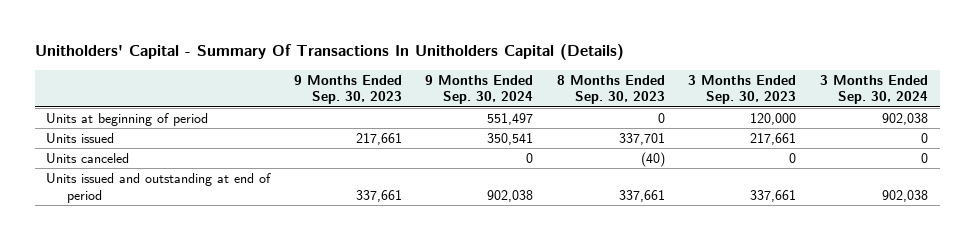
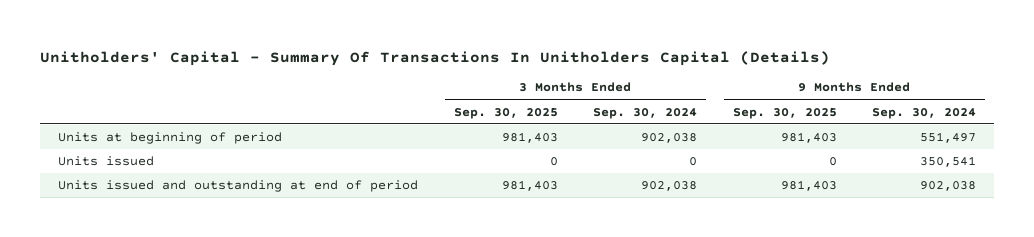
- | 9 Months Ended Sep. 30, 2023 | 9 Months Ended Sep. 30, 2024 | 8 Months Ended Sep. 30, 2023 | 3 Months Ended Sep. 30, 2023 | 3 Months Ended Sep. 30, 2024
+ | 3 Months Ended Sep. 30, 2025 | 3 Months Ended Sep. 30, 2024 | 9 Months Ended Sep. 30, 2025 | 9 Months Ended Sep. 30, 2024
- Units canceled | | 0 | (40) | 0 | 0

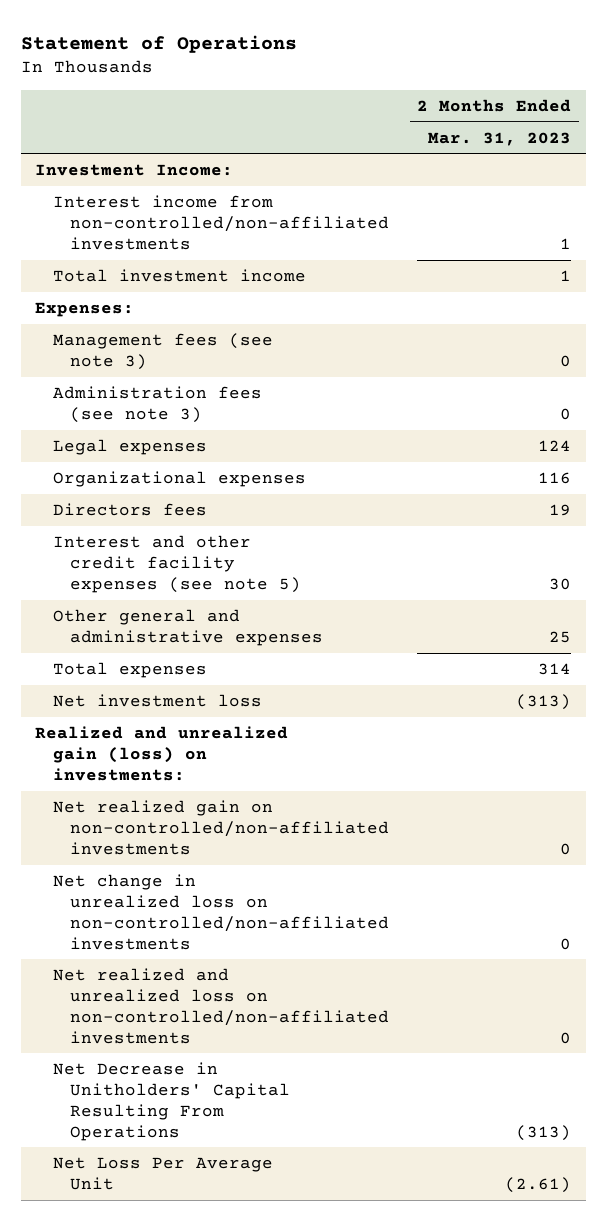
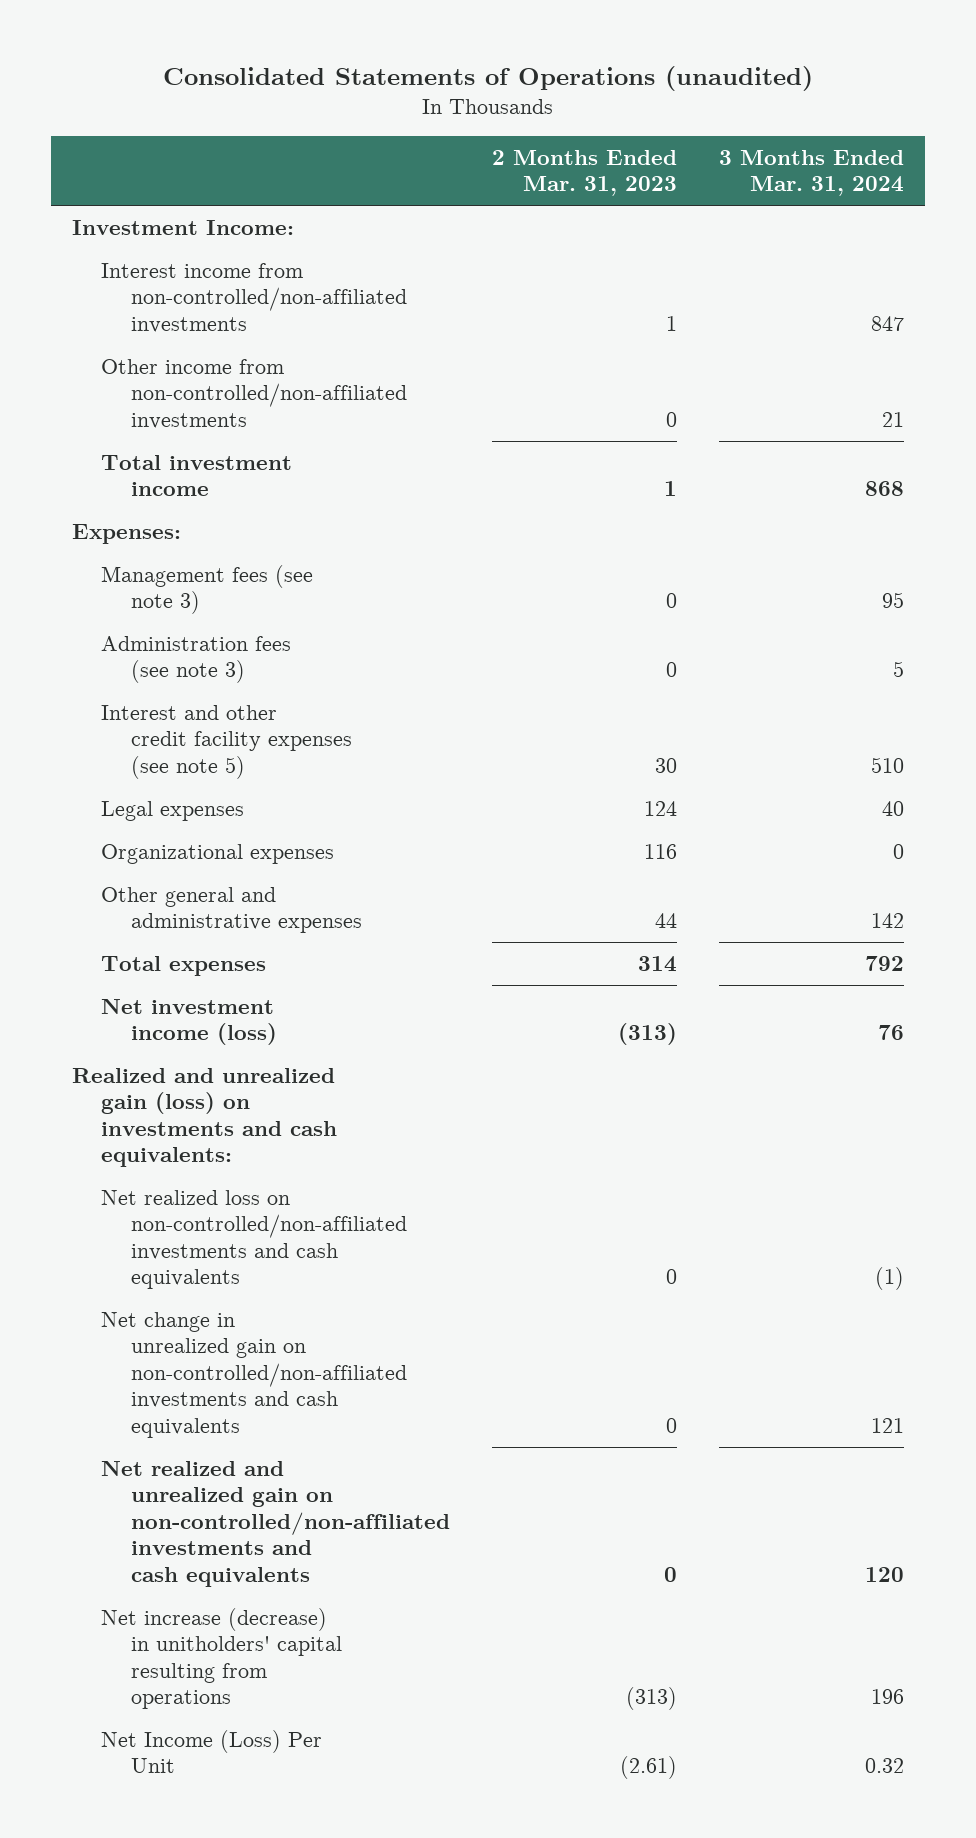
- Statement of Operations
+ Consolidated Statements of Operations (unaudited)
- | 2 Months Ended Mar. 31, 2023
+ | 2 Months Ended Mar. 31, 2023 | 3 Months Ended Mar. 31, 2024
+ Other income from non-controlled/non-affiliated investments | 0 | 21
moved up: Interest and other credit facility expenses (see note 5) | 30 | 510
- Directors fees | 19
- Other general and administrative expenses | 25
+ Other general and administrative expenses | 44 | 142
- Net investment loss | (313)
- Realized and unrealized gain (loss) on investments:
- Net realized gain on non-controlled/non-affiliated investments | 0
- Net change in unrealized loss on non-controlled/non-affiliated investments | 0
- Net realized and unrealized loss on non-controlled/non-affiliated investments | 0
- Net Decrease in Unitholders' Capital Resulting From Operations | (313)
- Net Loss Per Average Unit | (2.61)
+ Net investment income (loss) | (313) | 76
+ Realized and unrealized gain (loss) on investments and cash equivalents:
+ Net realized loss on non-controlled/non-affiliated investments and cash equivalents | 0 | (1)
+ Net change in unrealized gain on non-controlled/non-affiliated investments and cash equivalents | 0 | 121
+ Net realized and unrealized gain on non-controlled/non-affiliated investments and cash equivalents | 0 | 120
+ Net increase (decrease) in unitholders' capital resulting from operations | (313) | 196
+ Net Income (Loss) Per Unit | (2.61) | 0.32

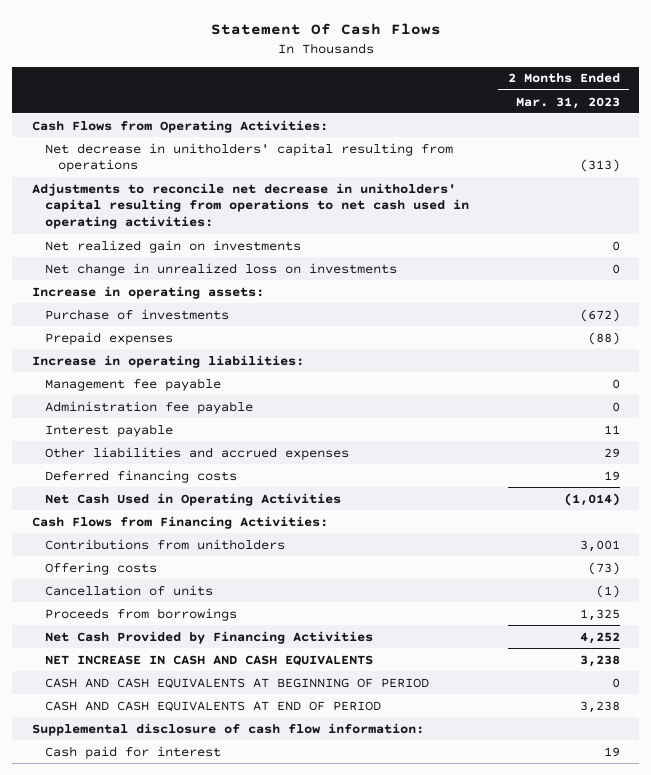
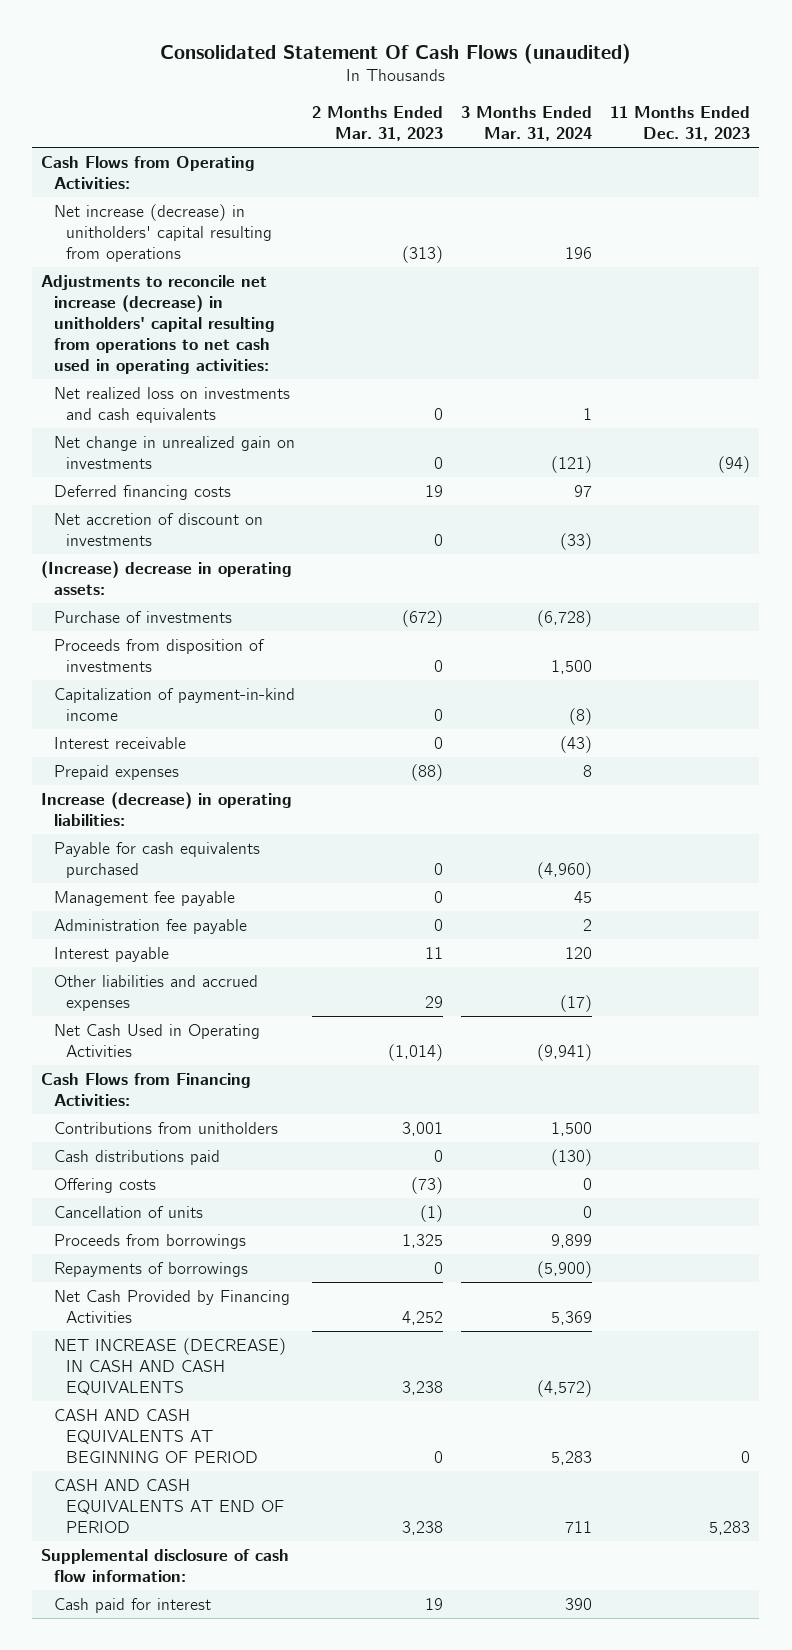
- Statement Of Cash Flows
+ Consolidated Statement Of Cash Flows (unaudited)
- | 2 Months Ended Mar. 31, 2023
+ | 2 Months Ended Mar. 31, 2023 | 3 Months Ended Mar. 31, 2024 | 11 Months Ended Dec. 31, 2023
- Net decrease in unitholders' capital resulting from operations | (313)
- Adjustments to reconcile net decrease in unitholders' capital resulting from operations to net cash used in operating activities:
- Net realized gain on investments | 0
- Net change in unrealized loss on investments | 0
- Increase in operating assets:
+ Net increase (decrease) in unitholders' capital resulting from operations | (313) | 196 |
+ Adjustments to reconcile net increase (decrease) in unitholders' capital resulting from operations to net cash used in operating activities:
+ Net realized loss on investments and cash equivalents | 0 | 1 |
+ Net change in unrealized gain on investments | 0 | (121) | (94)
moved up: Deferred financing costs | 19 | 97 |
+ Net accretion of discount on investments | 0 | (33) |
+ (Increase) decrease in operating assets:
+ Proceeds from disposition of investments | 0 | 1,500 |
+ Capitalization of payment-in-kind income | 0 | (8) |
+ Interest receivable | 0 | (43) |
- Increase in operating liabilities:
+ Increase (decrease) in operating liabilities:
+ Payable for cash equivalents purchased | 0 | (4,960) |
+ Cash distributions paid | 0 | (130) |
+ Repayments of borrowings | 0 | (5,900) |
- NET INCREASE IN CASH AND CASH EQUIVALENTS | 3,238
+ NET INCREASE (DECREASE) IN CASH AND CASH EQUIVALENTS | 3,238 | (4,572) |

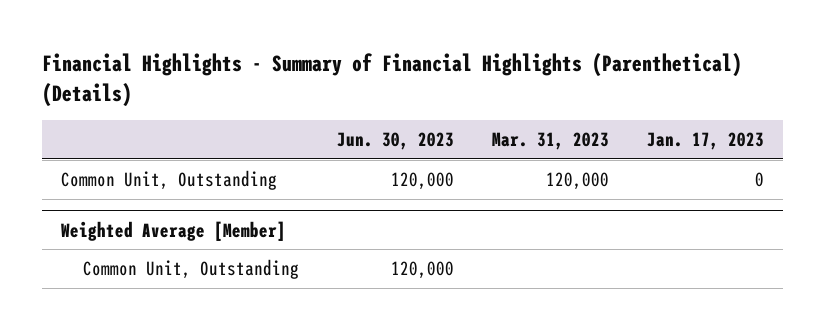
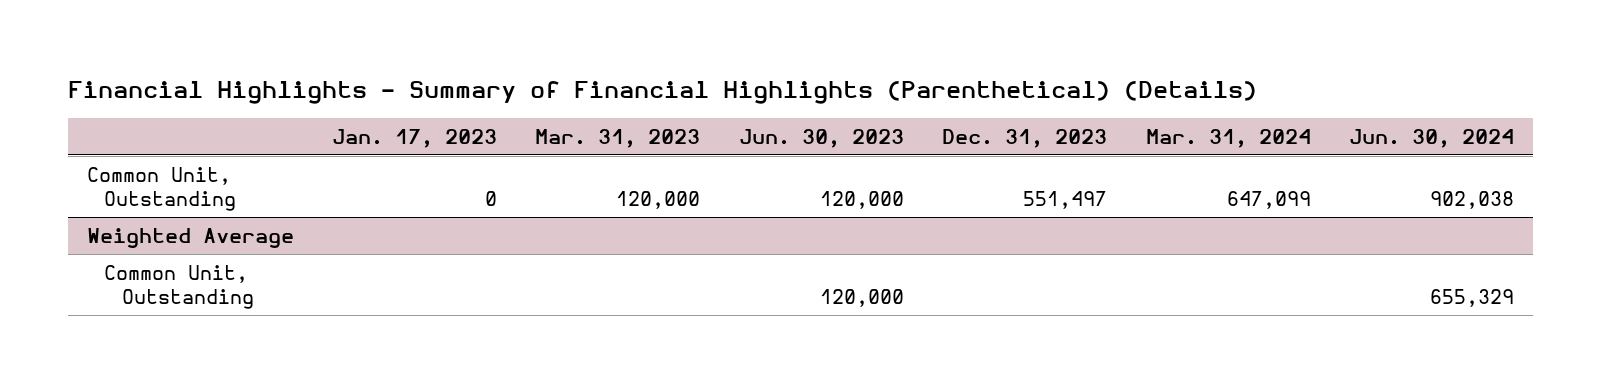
- | Jun. 30, 2023 | Mar. 31, 2023 | Jan. 17, 2023
+ | Jan. 17, 2023 | Mar. 31, 2023 | Jun. 30, 2023 | Dec. 31, 2023 | Mar. 31, 2024 | Jun. 30, 2024
- Weighted Average [Member]
+ Weighted Average

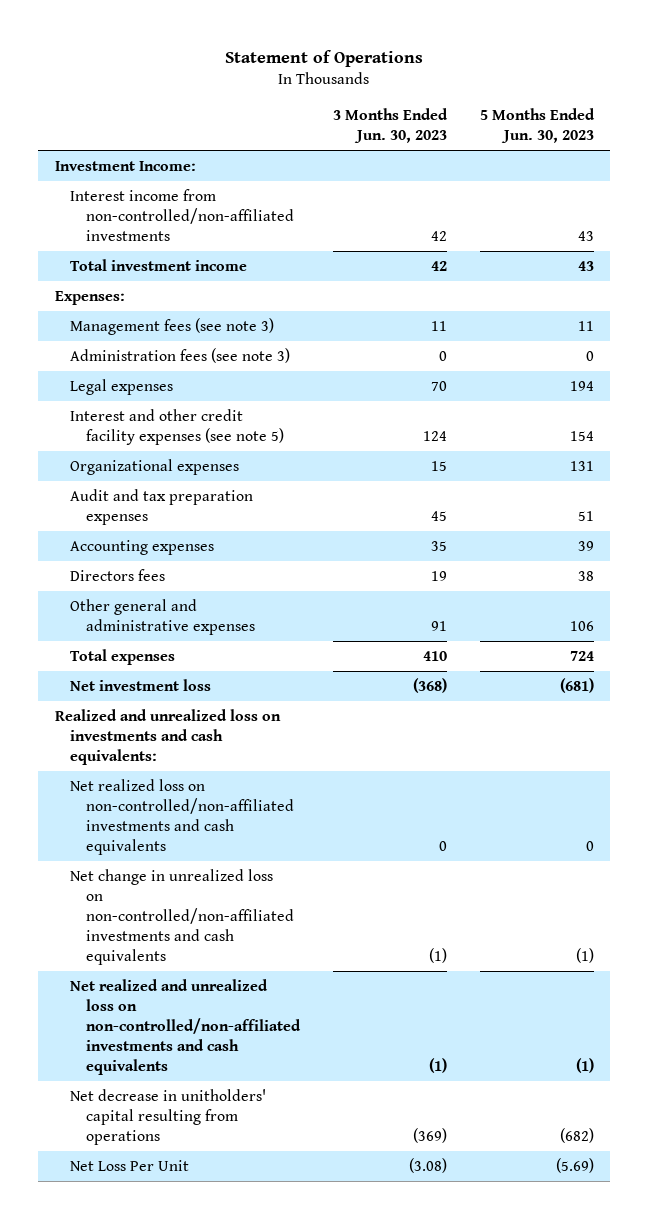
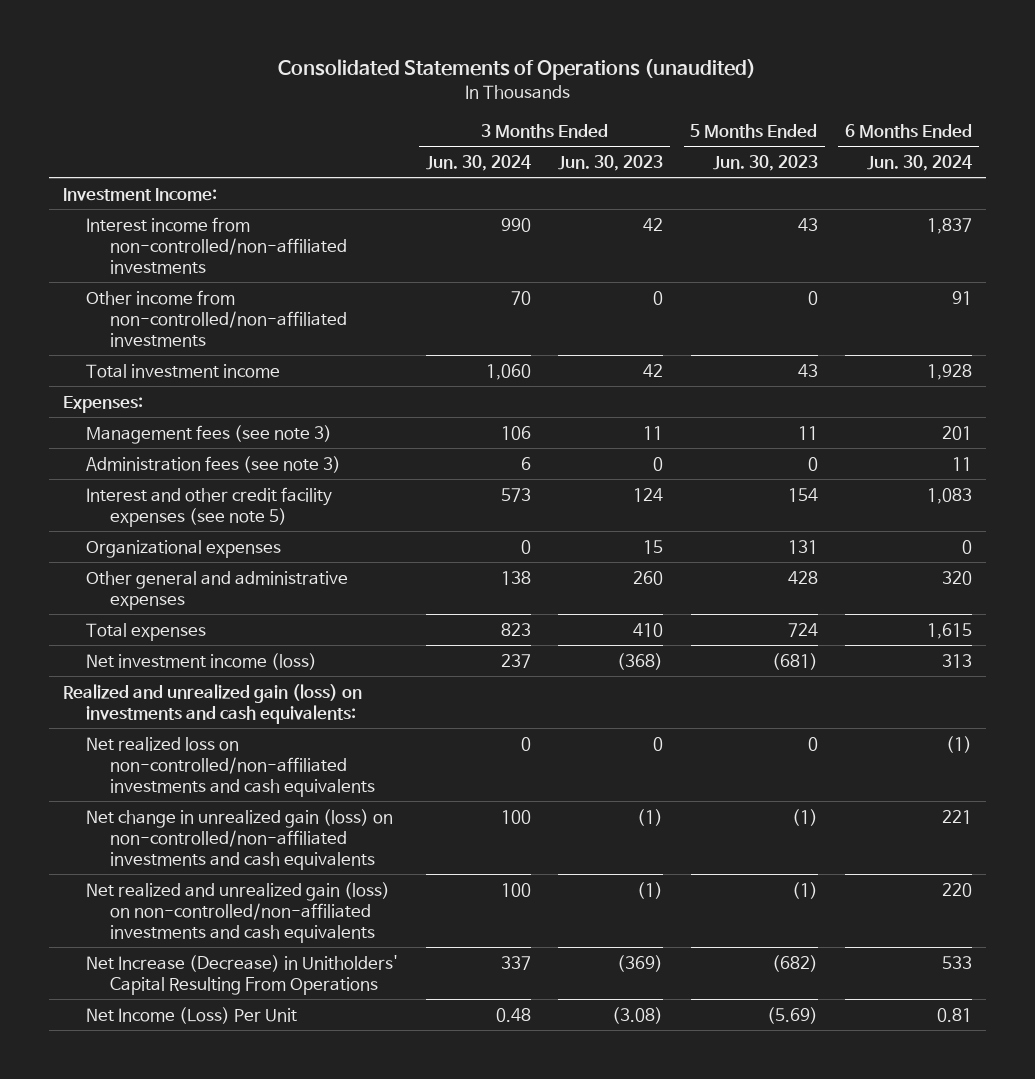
- Statement of Operations
+ Consolidated Statements of Operations (unaudited)
- | 3 Months Ended Jun. 30, 2023 | 5 Months Ended Jun. 30, 2023
+ | 3 Months Ended Jun. 30, 2024 | 3 Months Ended Jun. 30, 2023 | 5 Months Ended Jun. 30, 2023 | 6 Months Ended Jun. 30, 2024
+ Other income from non-controlled/non-affiliated investments | 70 | 0 | 0 | 91
- Legal expenses | 70 | 194
- Audit and tax preparation expenses | 45 | 51
- Accounting expenses | 35 | 39
- Directors fees | 19 | 38
- Other general and administrative expenses | 91 | 106
+ Other general and administrative expenses | 138 | 260 | 428 | 320
- Net investment loss | (368) | (681)
- Realized and unrealized loss on investments and cash equivalents:
+ Net investment income (loss) | 237 | (368) | (681) | 313
+ Realized and unrealized gain (loss) on investments and cash equivalents:
- Net change in unrealized loss on non-controlled/non-affiliated investments and cash equivalents | (1) | (1)
- Net realized and unrealized loss on non-controlled/non-affiliated investments and cash equivalents | (1) | (1)
- Net decrease in unitholders' capital resulting from operations | (369) | (682)
- Net Loss Per Unit | (3.08) | (5.69)
+ Net change in unrealized gain (loss) on non-controlled/non-affiliated investments and cash equivalents | 100 | (1) | (1) | 221
+ Net realized and unrealized gain (loss) on non-controlled/non-affiliated investments and cash equivalents | 100 | (1) | (1) | 220
+ Net Increase (Decrease) in Unitholders' Capital Resulting From Operations | 337 | (369) | (682) | 533
+ Net Income (Loss) Per Unit | 0.48 | (3.08) | (5.69) | 0.81

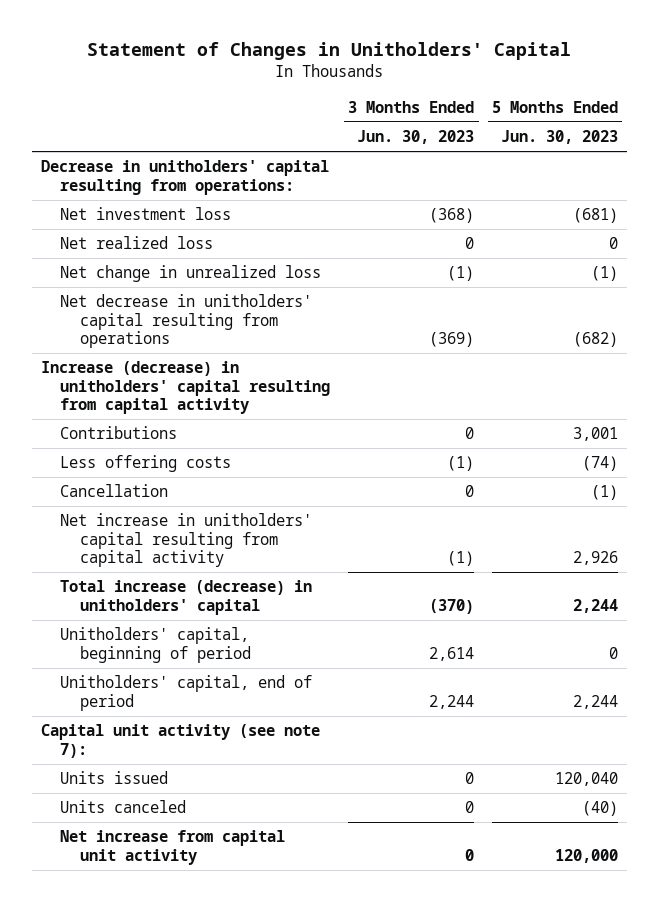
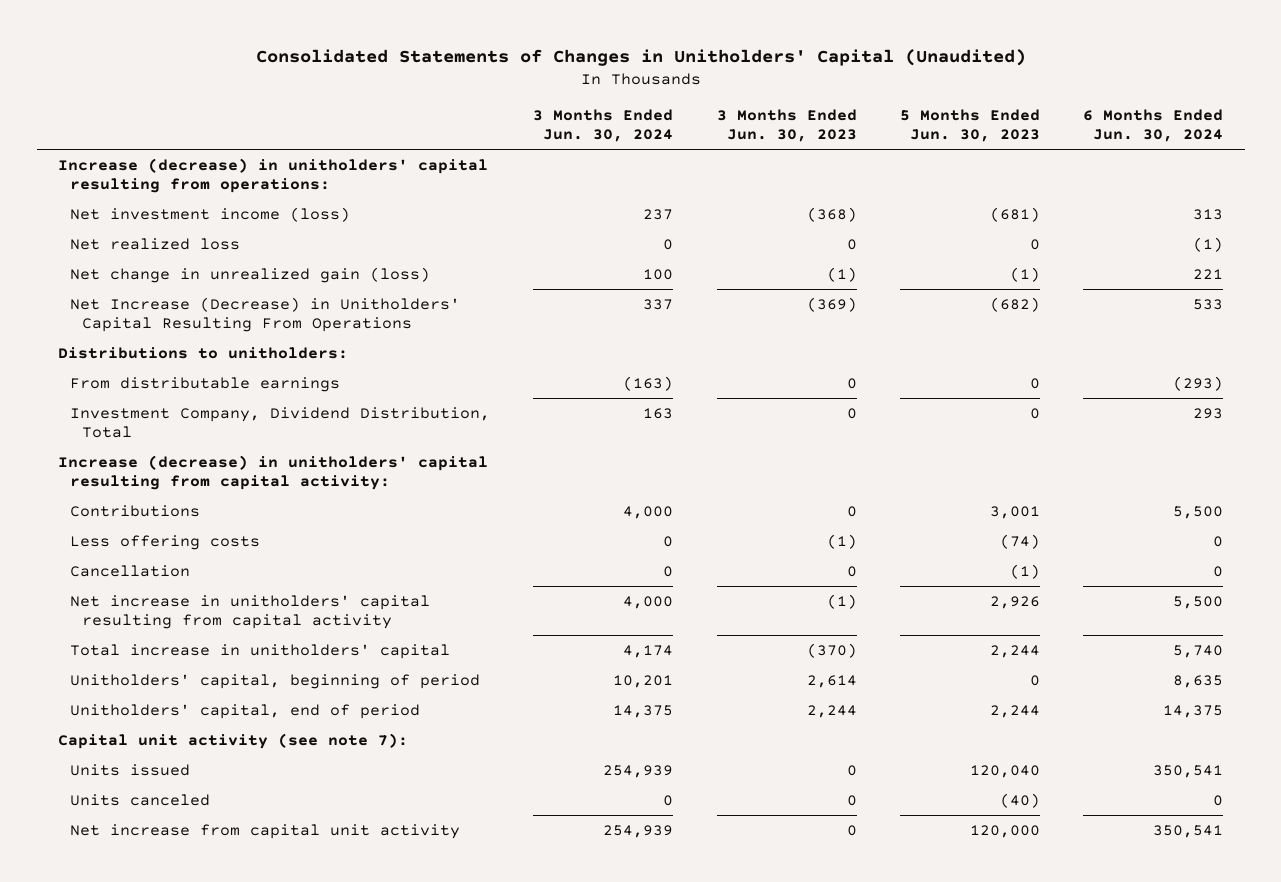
- Statement of Changes in Unitholders' Capital
+ Consolidated Statements of Changes in Unitholders' Capital (Unaudited)
- | 3 Months Ended Jun. 30, 2023 | 5 Months Ended Jun. 30, 2023
+ | 3 Months Ended Jun. 30, 2024 | 3 Months Ended Jun. 30, 2023 | 5 Months Ended Jun. 30, 2023 | 6 Months Ended Jun. 30, 2024
- Decrease in unitholders' capital resulting from operations:
- Net investment loss | (368) | (681)
+ Increase (decrease) in unitholders' capital resulting from operations:
+ Net investment income (loss) | 237 | (368) | (681) | 313
- Net change in unrealized loss | (1) | (1)
- Net decrease in unitholders' capital resulting from operations | (369) | (682)
- Increase (decrease) in unitholders' capital resulting from capital activity
+ Net change in unrealized gain (loss) | 100 | (1) | (1) | 221
+ Net Increase (Decrease) in Unitholders' Capital Resulting From Operations | 337 | (369) | (682) | 533
+ Distributions to unitholders:
+ From distributable earnings | (163) | 0 | 0 | (293)
+ Investment Company, Dividend Distribution, Total | 163 | 0 | 0 | 293
+ Increase (decrease) in unitholders' capital resulting from capital activity:
- Total increase (decrease) in unitholders' capital | (370) | 2,244
+ Total increase in unitholders' capital | 4,174 | (370) | 2,244 | 5,740

